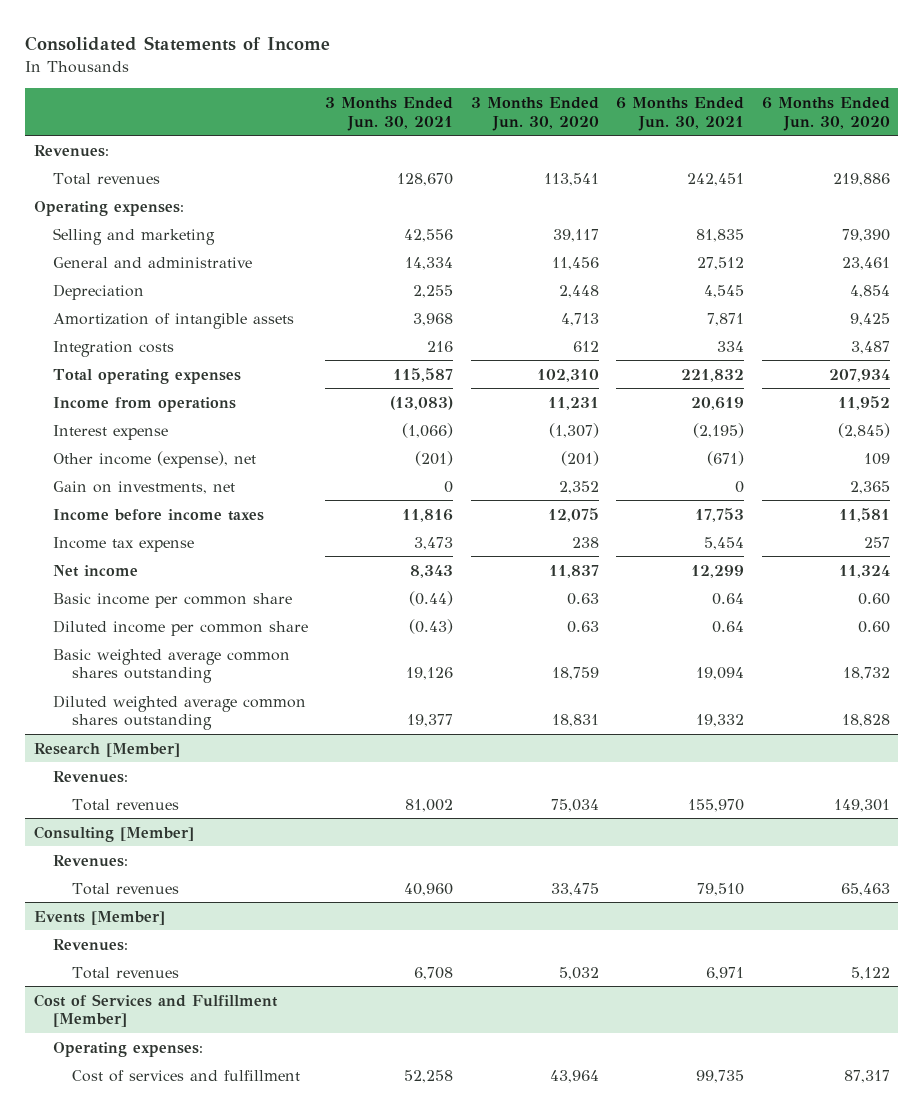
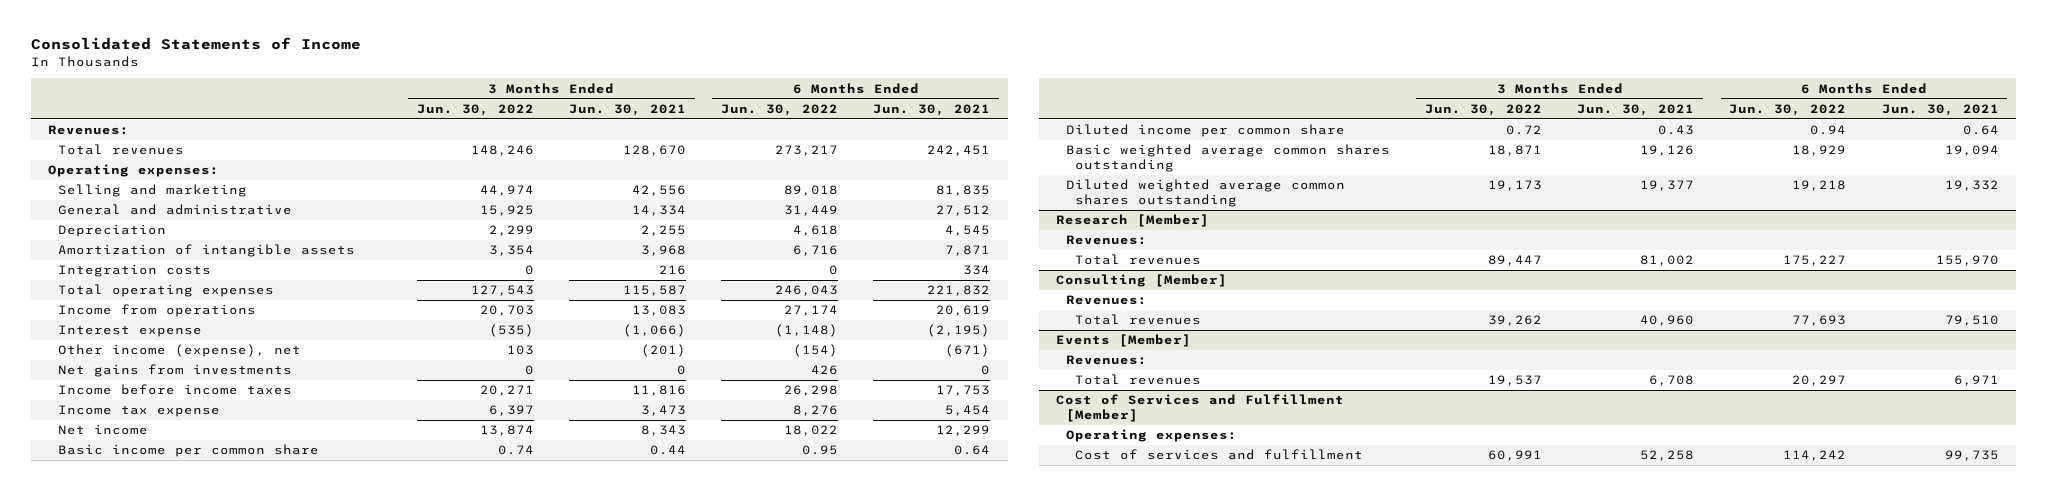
- | 3 Months Ended Jun. 30, 2021 | 3 Months Ended Jun. 30, 2020 | 6 Months Ended Jun. 30, 2021 | 6 Months Ended Jun. 30, 2020
+ | 3 Months Ended Jun. 30, 2022 | 3 Months Ended Jun. 30, 2021 | 6 Months Ended Jun. 30, 2022 | 6 Months Ended Jun. 30, 2021
- Income from operations | (13,083) | 11,231 | 20,619 | 11,952
+ Income from operations | 20,703 | 13,083 | 27,174 | 20,619
- Gain on investments, net | 0 | 2,352 | 0 | 2,365
+ Net gains from investments | 0 | 0 | 426 | 0
- Basic income per common share | (0.44) | 0.63 | 0.64 | 0.60
- Diluted income per common share | (0.43) | 0.63 | 0.64 | 0.60
+ Basic income per common share | 0.74 | 0.44 | 0.95 | 0.64
+ Diluted income per common share | 0.72 | 0.43 | 0.94 | 0.64

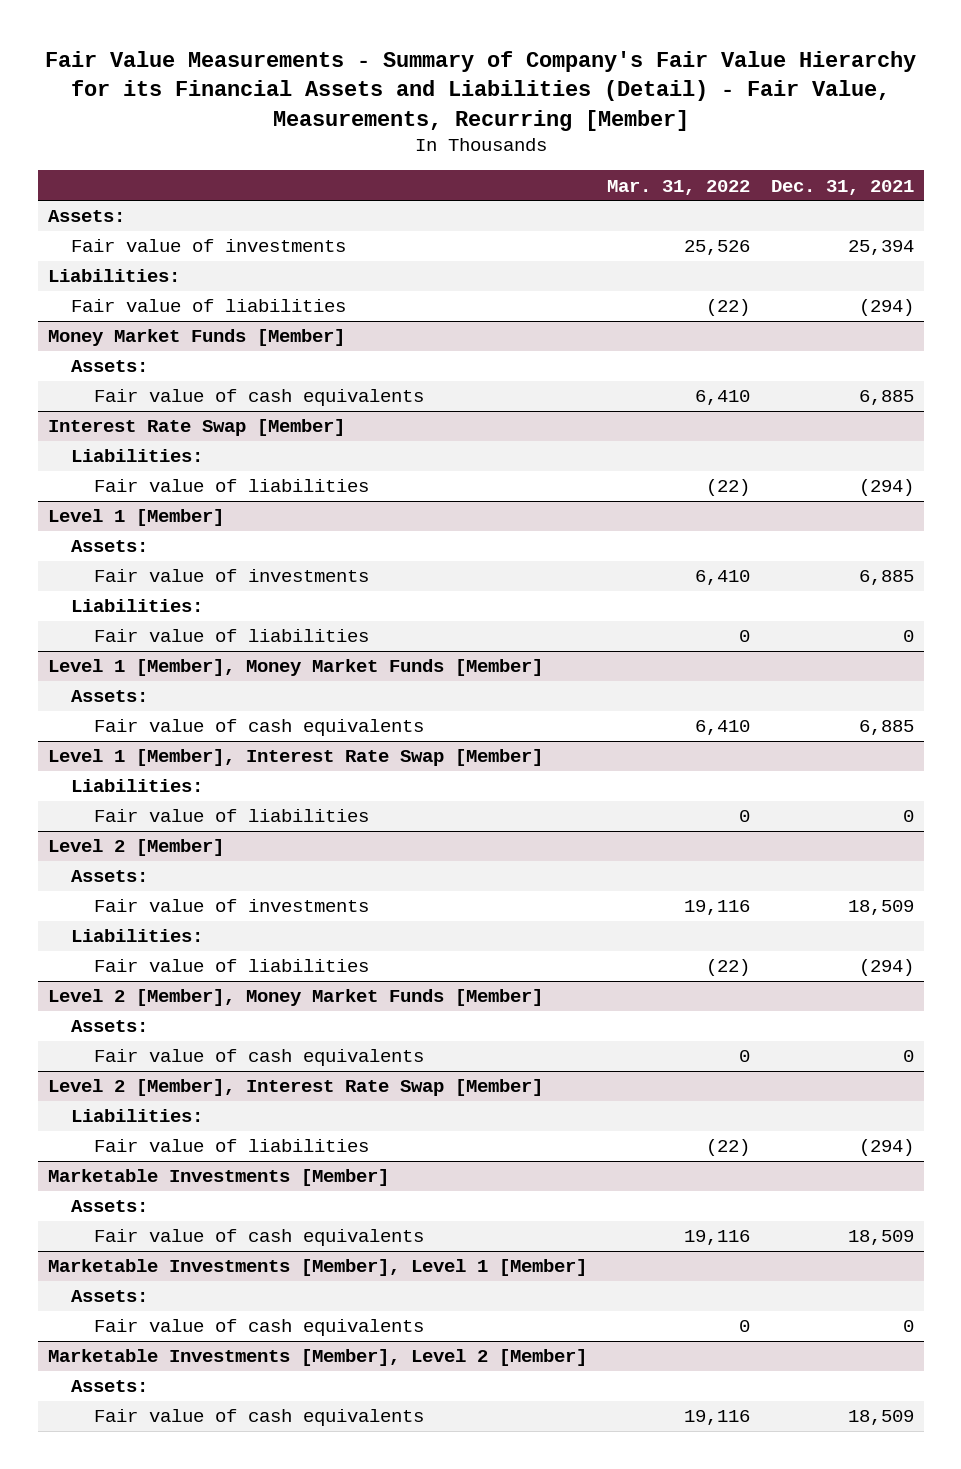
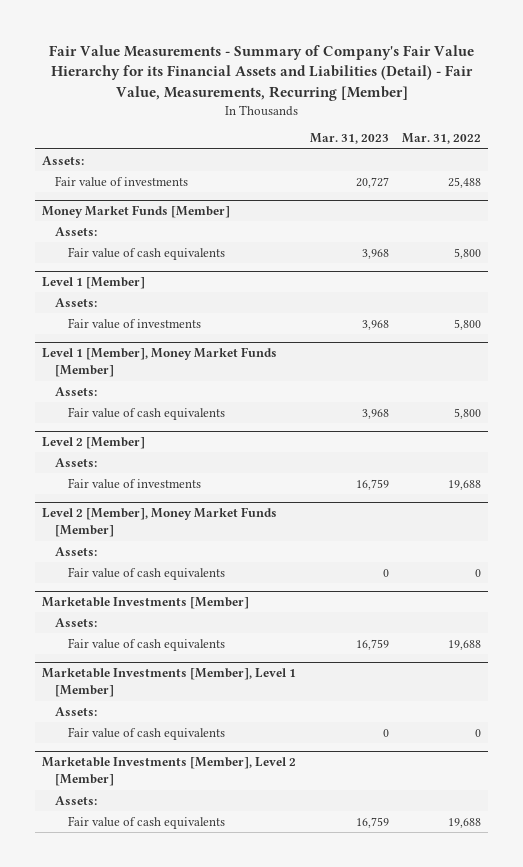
- | Mar. 31, 2022 | Dec. 31, 2021
+ | Mar. 31, 2023 | Mar. 31, 2022
- Fair value of investments | 25,526 | 25,394
- Liabilities:
- Fair value of liabilities | (22) | (294)
+ Fair value of investments | 20,727 | 25,488
@ Money Market Funds [Member]
- Fair value of cash equivalents | 6,410 | 6,885
- Interest Rate Swap [Member]
- Liabilities:
- Fair value of liabilities | (22) | (294)
@ Money Market Funds [Member]
+ Fair value of cash equivalents | 3,968 | 5,800
@ Level 1 [Member]
- Fair value of investments | 6,410 | 6,885
- Liabilities:
- Fair value of liabilities | 0 | 0
+ Fair value of investments | 3,968 | 5,800
@ Level 1 [Member], Money Market Funds [Member]
- Fair value of cash equivalents | 6,410 | 6,885
- Level 1 [Member], Interest Rate Swap [Member]
- Liabilities:
- Fair value of liabilities | 0 | 0
@ Level 1 [Member], Money Market Funds [Member]
+ Fair value of cash equivalents | 3,968 | 5,800
@ Level 2 [Member]
- Fair value of investments | 19,116 | 18,509
- Liabilities:
- Fair value of liabilities | (22) | (294)
+ Fair value of investments | 16,759 | 19,688
- Level 2 [Member], Interest Rate Swap [Member]
- Liabilities:
- Fair value of liabilities | (22) | (294)
@ Marketable Investments [Member]
- Fair value of cash equivalents | 19,116 | 18,509
+ Fair value of cash equivalents | 16,759 | 19,688
@ Marketable Investments [Member], Level 2 [Member]
- Fair value of cash equivalents | 19,116 | 18,509
+ Fair value of cash equivalents | 16,759 | 19,688

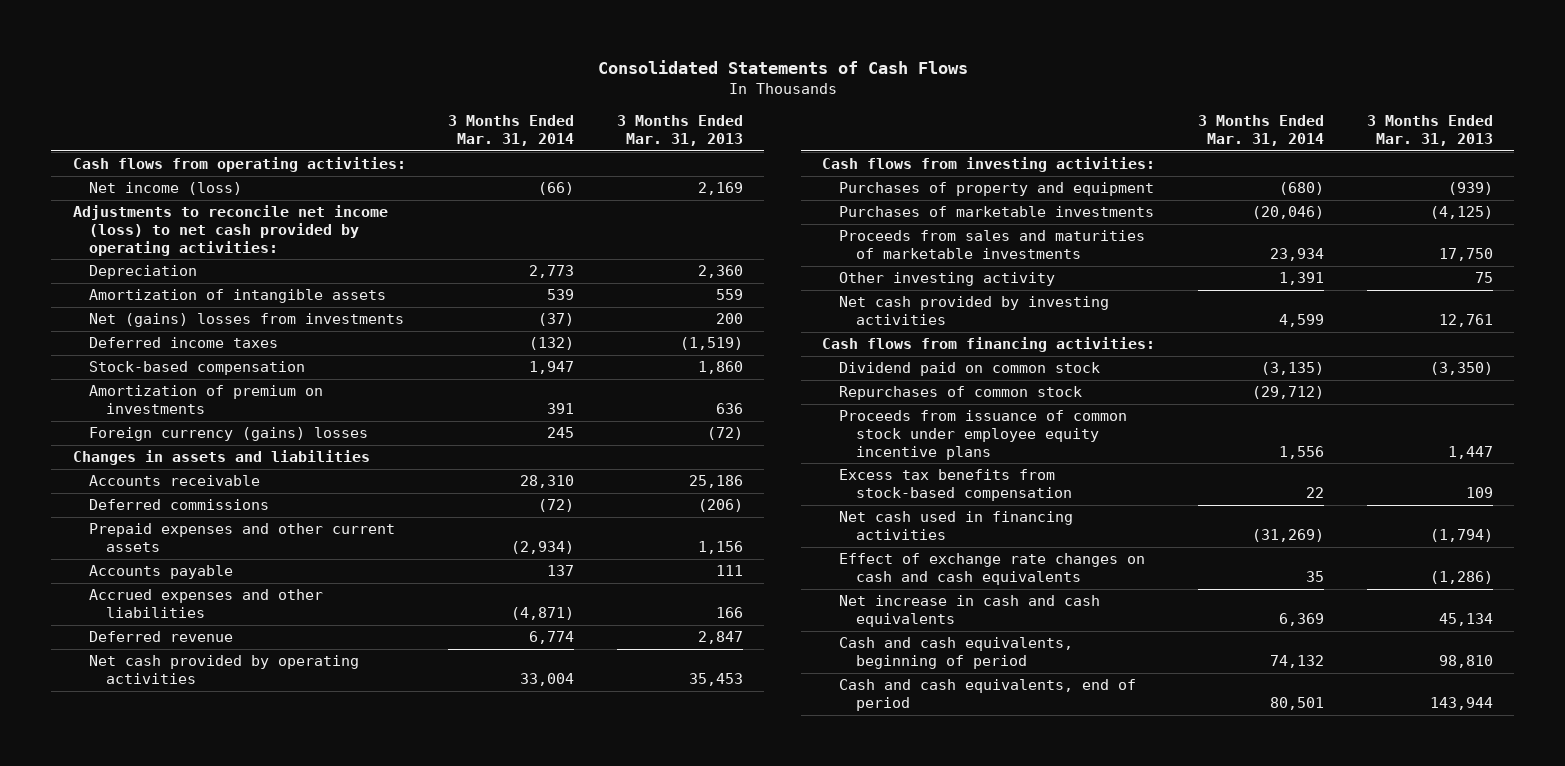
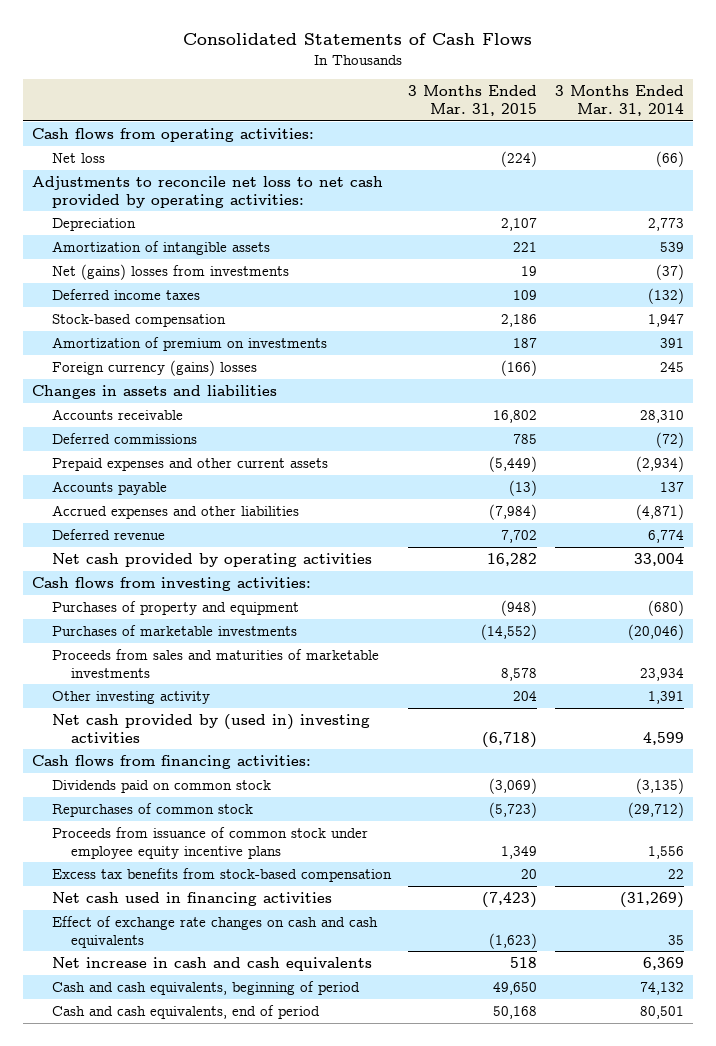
- | 3 Months Ended Mar. 31, 2014 | 3 Months Ended Mar. 31, 2013
+ | 3 Months Ended Mar. 31, 2015 | 3 Months Ended Mar. 31, 2014
- Net income (loss) | (66) | 2,169
- Adjustments to reconcile net income (loss) to net cash provided by operating activities:
+ Net loss | (224) | (66)
+ Adjustments to reconcile net loss to net cash provided by operating activities:
- Net cash provided by investing activities | 4,599 | 12,761
+ Net cash provided by (used in) investing activities | (6,718) | 4,599
- Dividend paid on common stock | (3,135) | (3,350)
+ Dividends paid on common stock | (3,069) | (3,135)

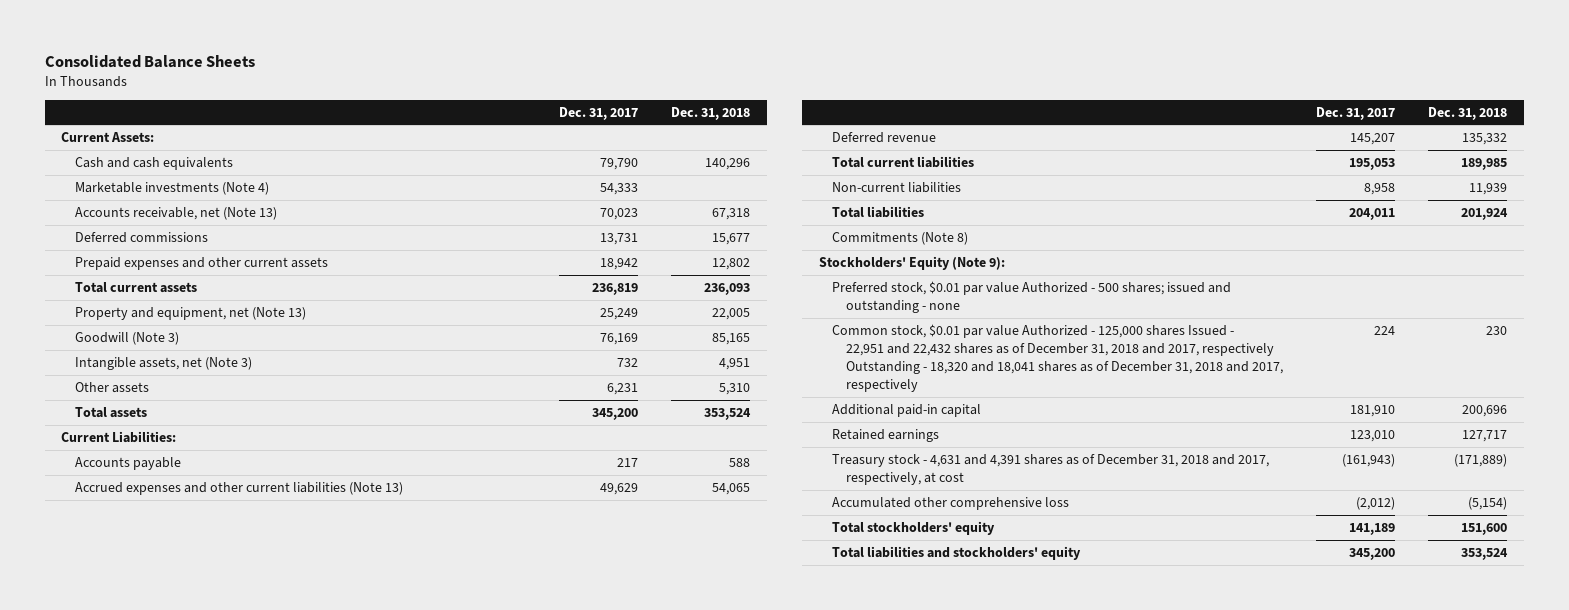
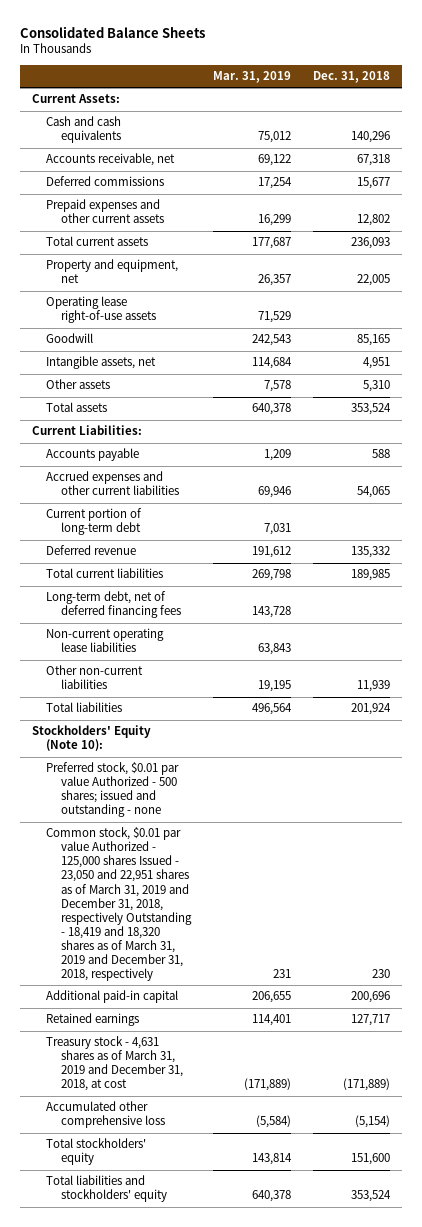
- | Dec. 31, 2017 | Dec. 31, 2018
+ | Mar. 31, 2019 | Dec. 31, 2018
- Marketable investments (Note 4) | 54,333 |
- Accounts receivable, net (Note 13) | 70,023 | 67,318
+ Accounts receivable, net | 69,122 | 67,318
- Property and equipment, net (Note 13) | 25,249 | 22,005
- Goodwill (Note 3) | 76,169 | 85,165
- Intangible assets, net (Note 3) | 732 | 4,951
+ Property and equipment, net | 26,357 | 22,005
+ Operating lease right-of-use assets | 71,529 |
+ Goodwill | 242,543 | 85,165
+ Intangible assets, net | 114,684 | 4,951
- Accrued expenses and other current liabilities (Note 13) | 49,629 | 54,065
+ Accrued expenses and other current liabilities | 69,946 | 54,065
+ Current portion of long-term debt | 7,031 |
- Non-current liabilities | 8,958 | 11,939
+ Long-term debt, net of deferred financing fees | 143,728 |
+ Non-current operating lease liabilities | 63,843 |
+ Other non-current liabilities | 19,195 | 11,939
- Commitments (Note 8)
- Stockholders' Equity (Note 9):
+ Stockholders' Equity (Note 10):
- Common stock, $0.01 par value Authorized - 125,000 shares Issued - 22,951 and 22,432 shares as of December 31, 2018 and 2017, respectively Outstanding - 18,320 and 18,041 shares as of December 31, 2018 and 2017, respectively | 224 | 230
+ Common stock, $0.01 par value Authorized - 125,000 shares Issued - 23,050 and 22,951 shares as of March 31, 2019 and December 31, 2018, respectively Outstanding - 18,419 and 18,320 shares as of March 31, 2019 and December 31, 2018, respectively | 231 | 230
- Treasury stock - 4,631 and 4,391 shares as of December 31, 2018 and 2017, respectively, at cost | (161,943) | (171,889)
+ Treasury stock - 4,631 shares as of March 31, 2019 and December 31, 2018, at cost | (171,889) | (171,889)

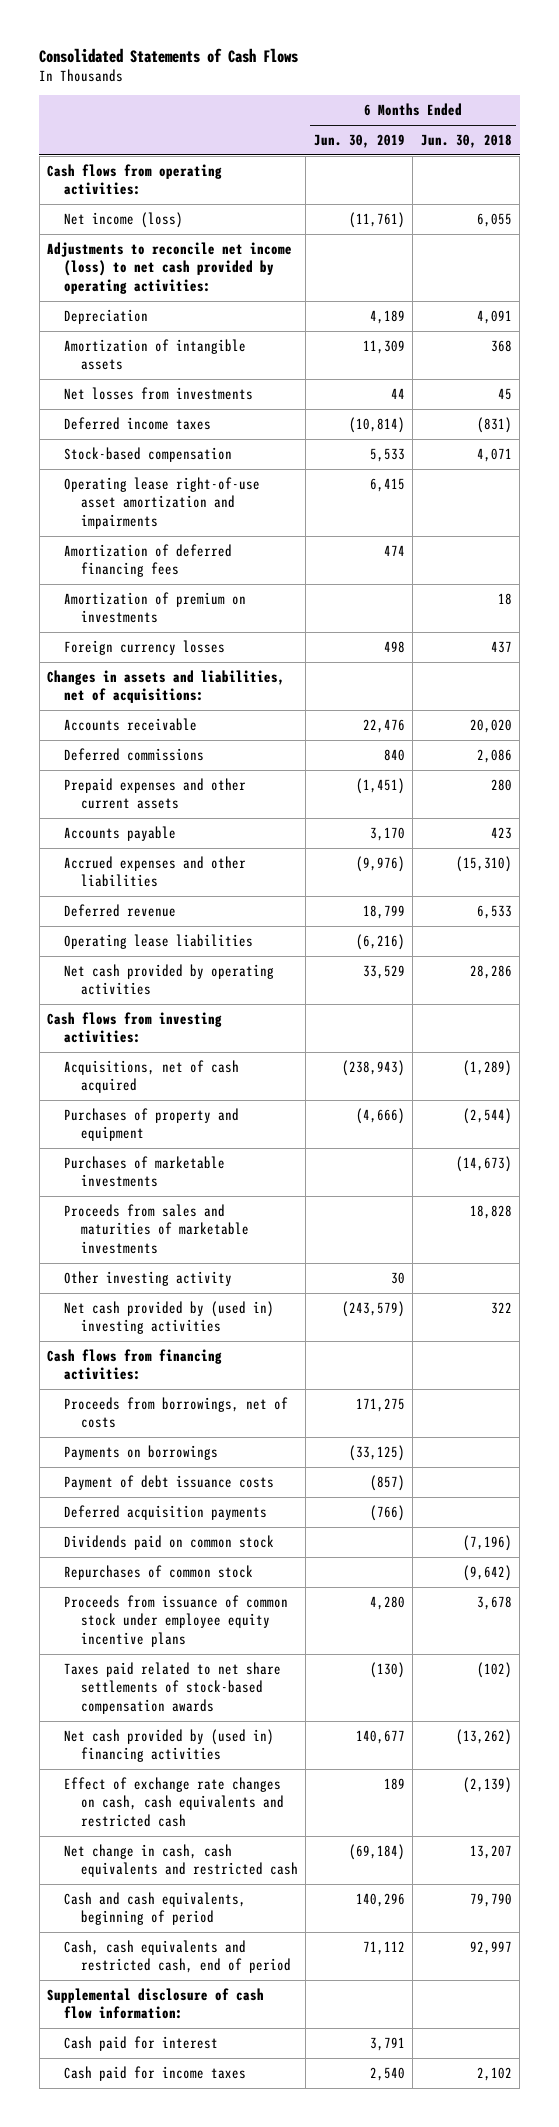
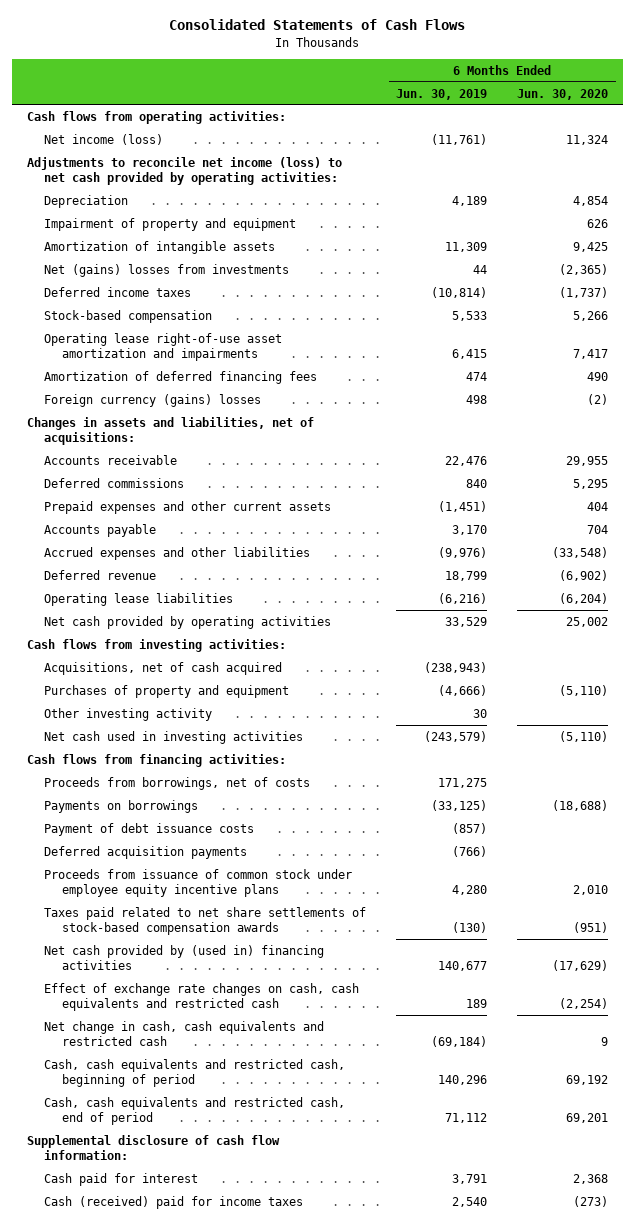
- | 6 Months Ended Jun. 30, 2019 | 6 Months Ended Jun. 30, 2018
+ | 6 Months Ended Jun. 30, 2019 | 6 Months Ended Jun. 30, 2020
+ Impairment of property and equipment | | 626
- Net losses from investments | 44 | 45
+ Net (gains) losses from investments | 44 | (2,365)
- Amortization of premium on investments | | 18
- Foreign currency losses | 498 | 437
+ Foreign currency (gains) losses | 498 | (2)
- Purchases of marketable investments | | (14,673)
- Proceeds from sales and maturities of marketable investments | | 18,828
- Net cash provided by (used in) investing activities | (243,579) | 322
+ Net cash used in investing activities | (243,579) | (5,110)
- Dividends paid on common stock | | (7,196)
- Repurchases of common stock | | (9,642)
- Cash and cash equivalents, beginning of period | 140,296 | 79,790
+ Cash, cash equivalents and restricted cash, beginning of period | 140,296 | 69,192
- Cash paid for income taxes | 2,540 | 2,102
+ Cash (received) paid for income taxes | 2,540 | (273)

